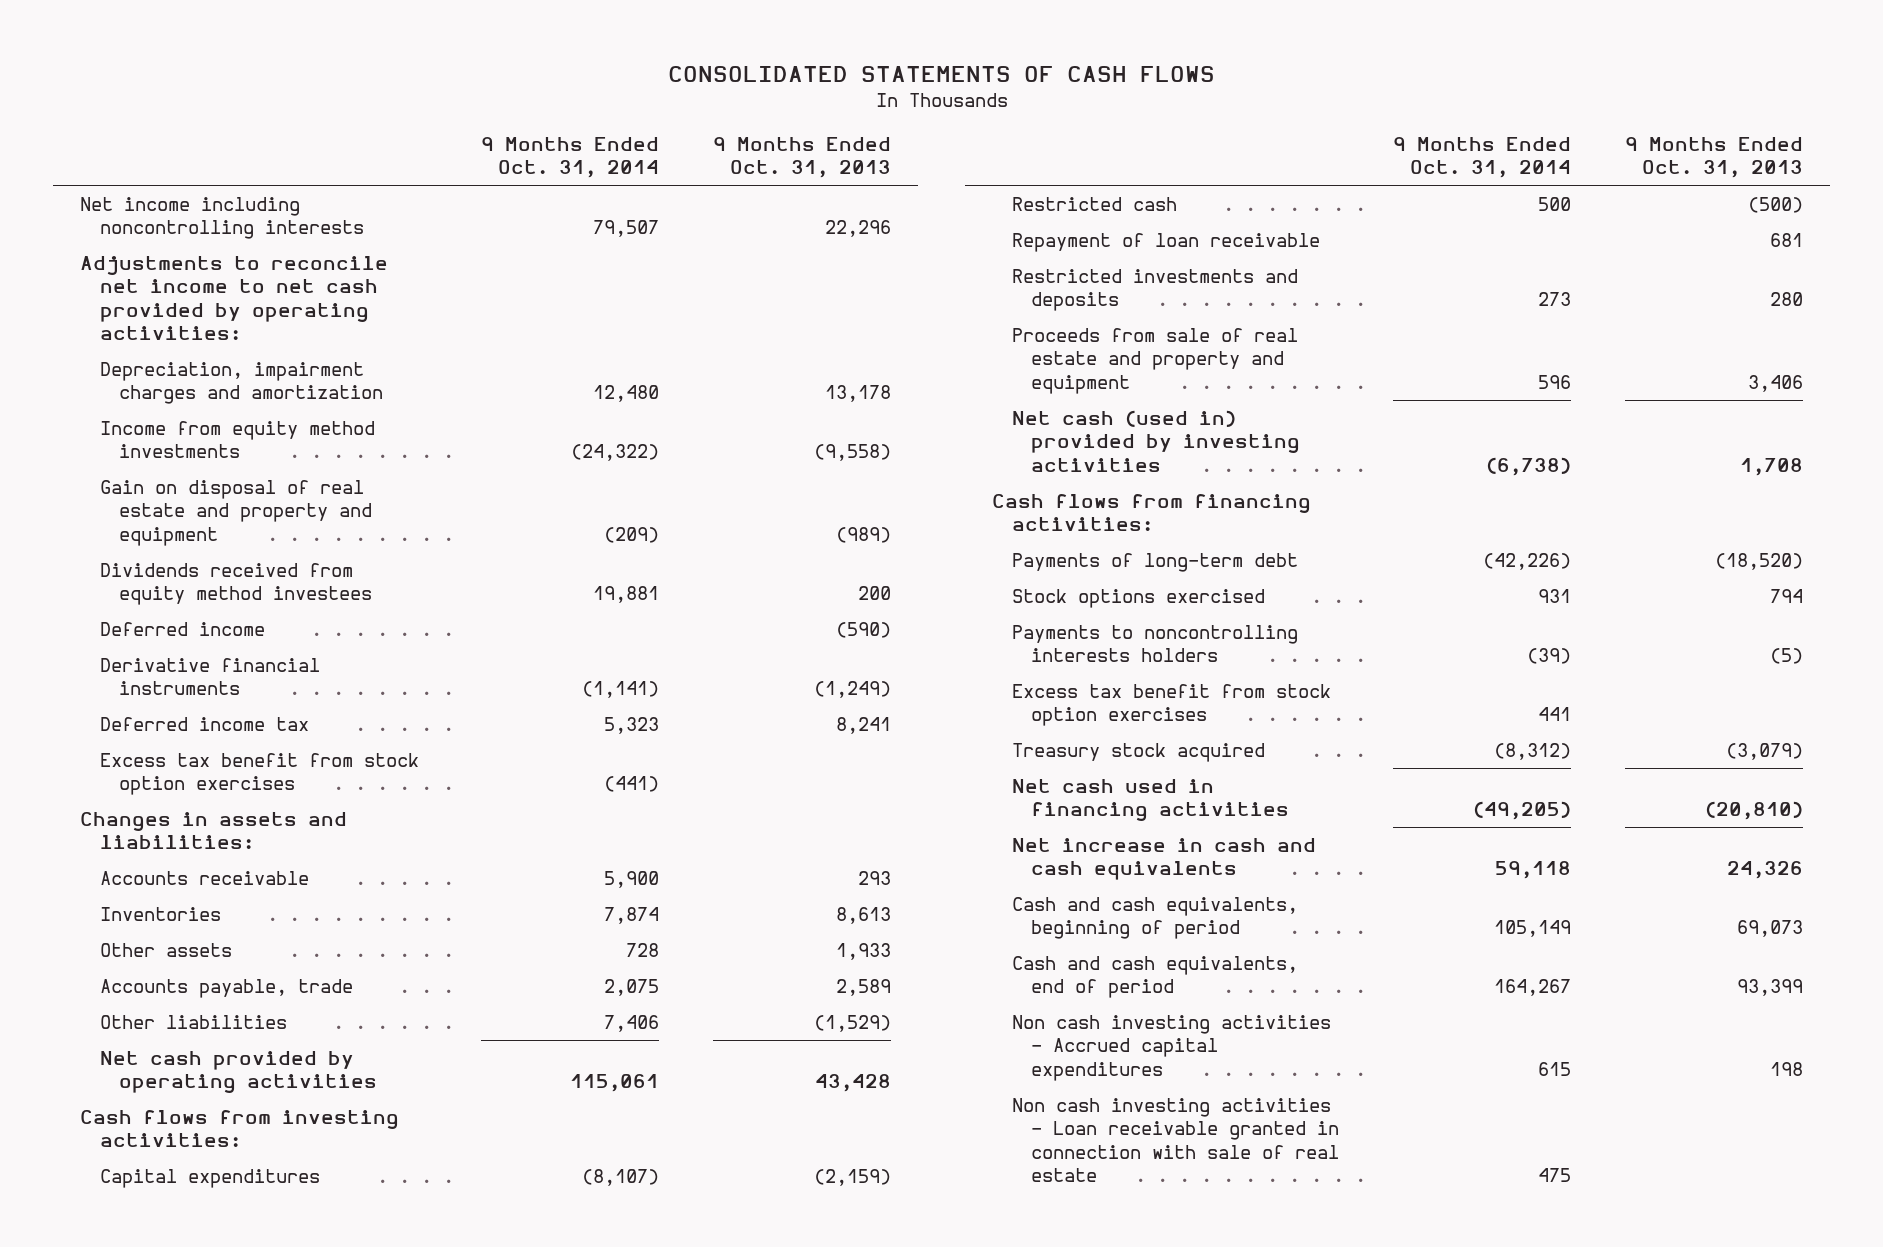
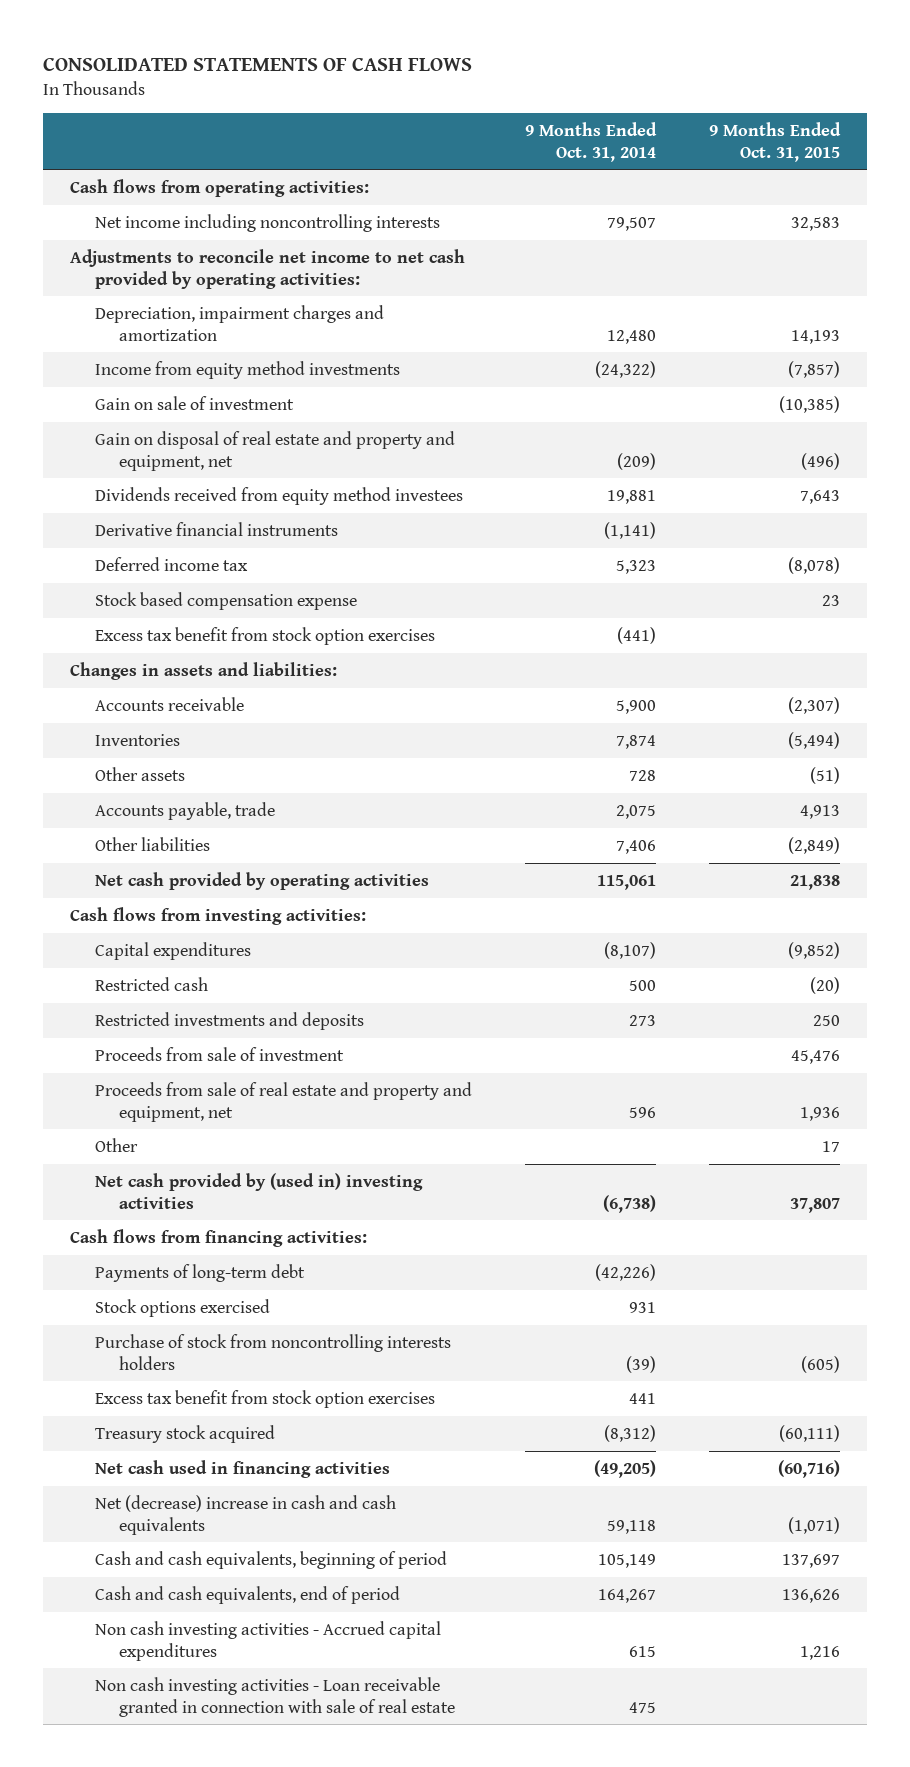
- | 9 Months Ended Oct. 31, 2014 | 9 Months Ended Oct. 31, 2013
+ | 9 Months Ended Oct. 31, 2014 | 9 Months Ended Oct. 31, 2015
+ Cash flows from operating activities:
- Gain on disposal of real estate and property and equipment | (209) | (989)
+ Gain on sale of investment | | (10,385)
+ Gain on disposal of real estate and property and equipment, net | (209) | (496)
- Deferred income | | (590)
+ Stock based compensation expense | | 23
- Repayment of loan receivable | | 681
- Proceeds from sale of real estate and property and equipment | 596 | 3,406
- Net cash (used in) provided by investing activities | (6,738) | 1,708
+ Proceeds from sale of investment | | 45,476
+ Proceeds from sale of real estate and property and equipment, net | 596 | 1,936
+ Other | | 17
+ Net cash provided by (used in) investing activities | (6,738) | 37,807
- Payments to noncontrolling interests holders | (39) | (5)
+ Purchase of stock from noncontrolling interests holders | (39) | (605)
- Net increase in cash and cash equivalents | 59,118 | 24,326
+ Net (decrease) increase in cash and cash equivalents | 59,118 | (1,071)

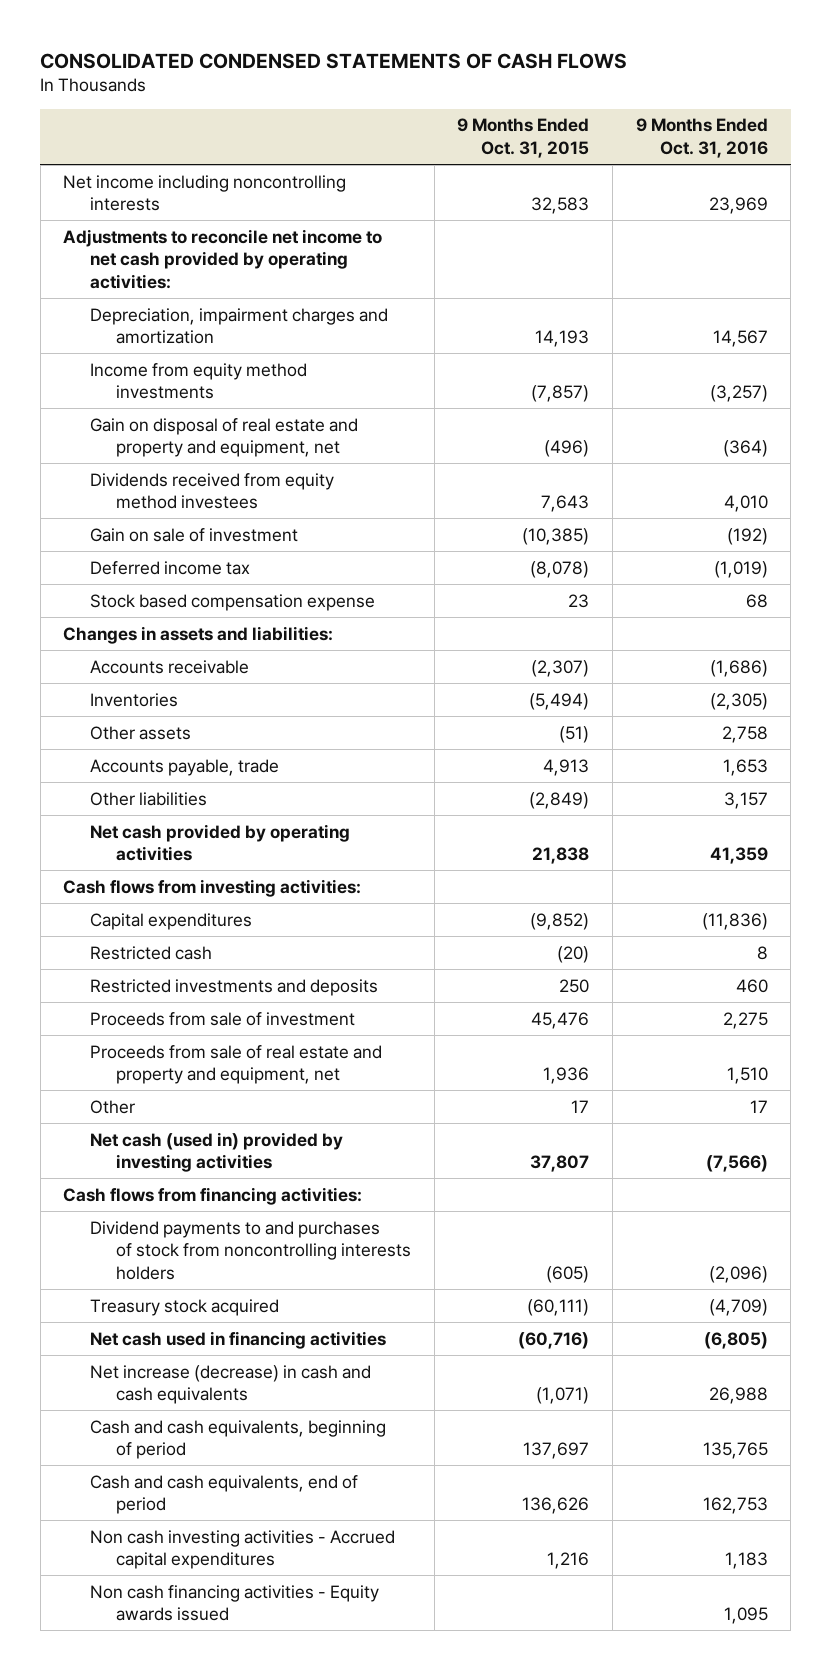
- CONSOLIDATED STATEMENTS OF CASH FLOWS
+ CONSOLIDATED CONDENSED STATEMENTS OF CASH FLOWS
- | 9 Months Ended Oct. 31, 2014 | 9 Months Ended Oct. 31, 2015
+ | 9 Months Ended Oct. 31, 2015 | 9 Months Ended Oct. 31, 2016
- Cash flows from operating activities:
- Derivative financial instruments | (1,141) |
moved down: Gain on sale of investment | (10,385) | (192)
- Excess tax benefit from stock option exercises | (441) |
- Net cash provided by (used in) investing activities | (6,738) | 37,807
+ Net cash (used in) provided by investing activities | 37,807 | (7,566)
- Payments of long-term debt | (42,226) |
- Stock options exercised | 931 |
- Purchase of stock from noncontrolling interests holders | (39) | (605)
- Excess tax benefit from stock option exercises | 441 |
+ Dividend payments to and purchases of stock from noncontrolling interests holders | (605) | (2,096)
- Net (decrease) increase in cash and cash equivalents | 59,118 | (1,071)
+ Net increase (decrease) in cash and cash equivalents | (1,071) | 26,988
- Non cash investing activities - Loan receivable granted in connection with sale of real estate | 475 |
+ Non cash financing activities - Equity awards issued | | 1,095

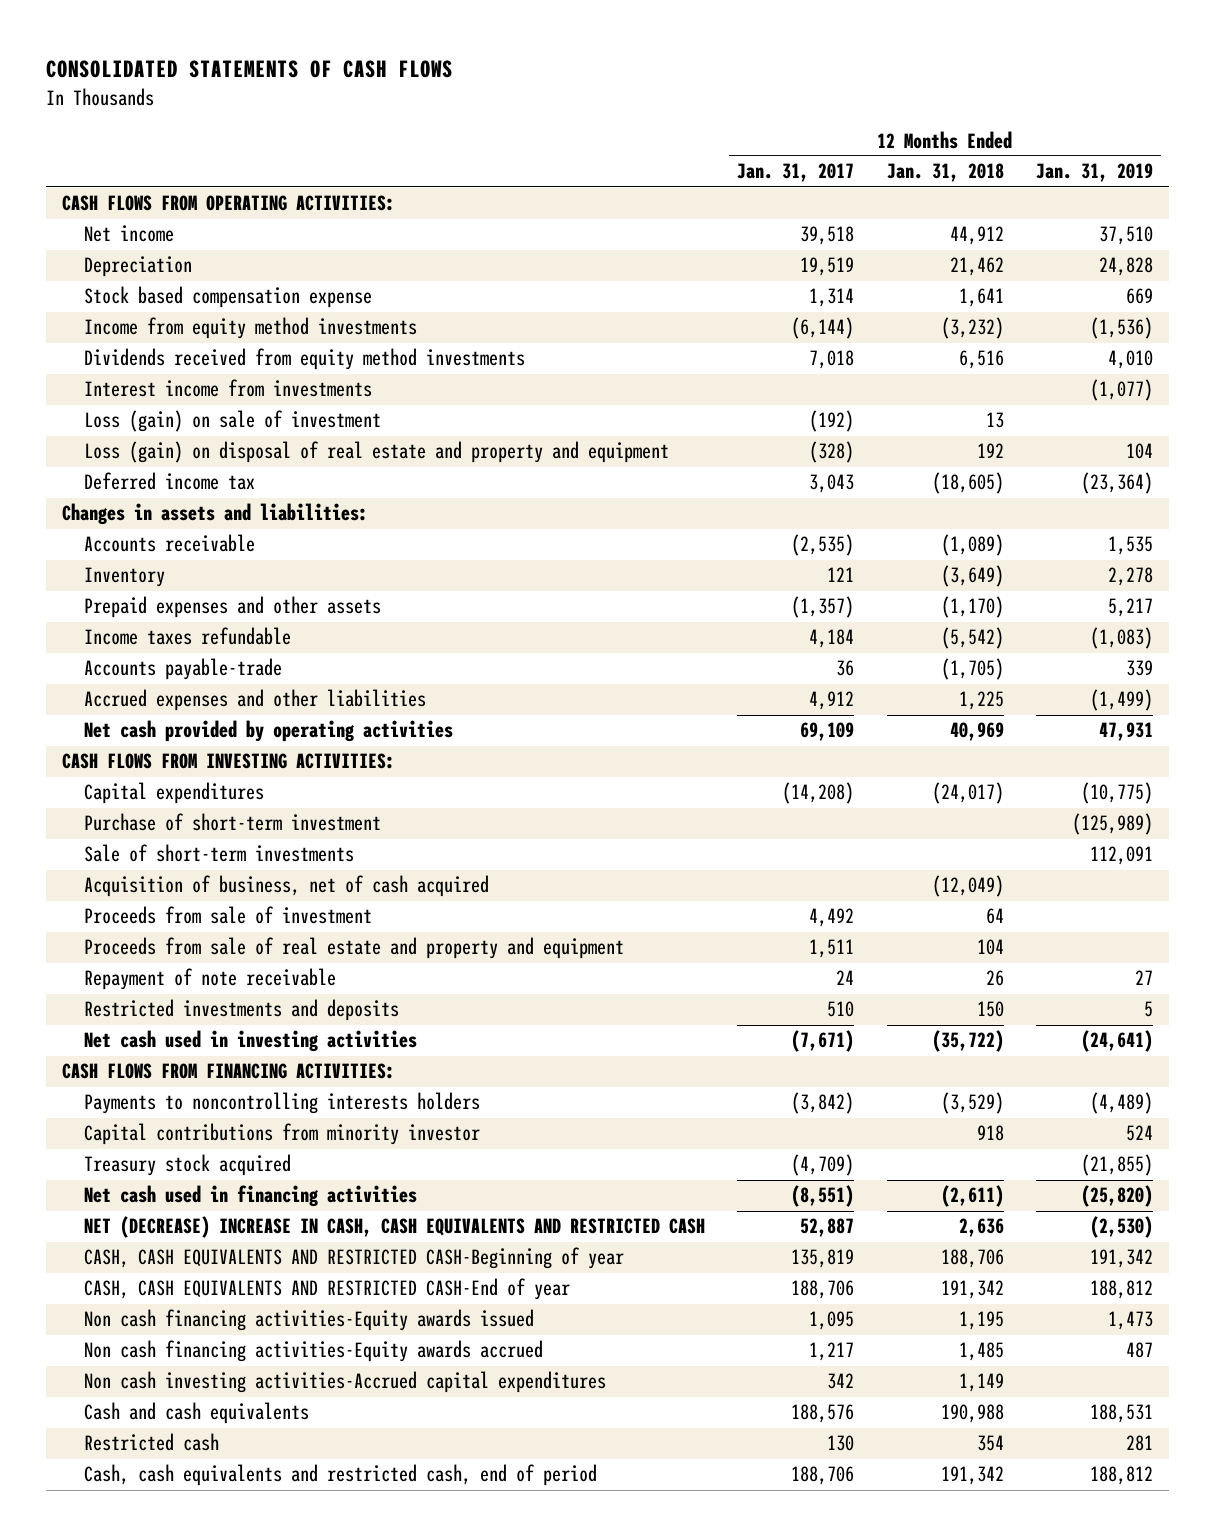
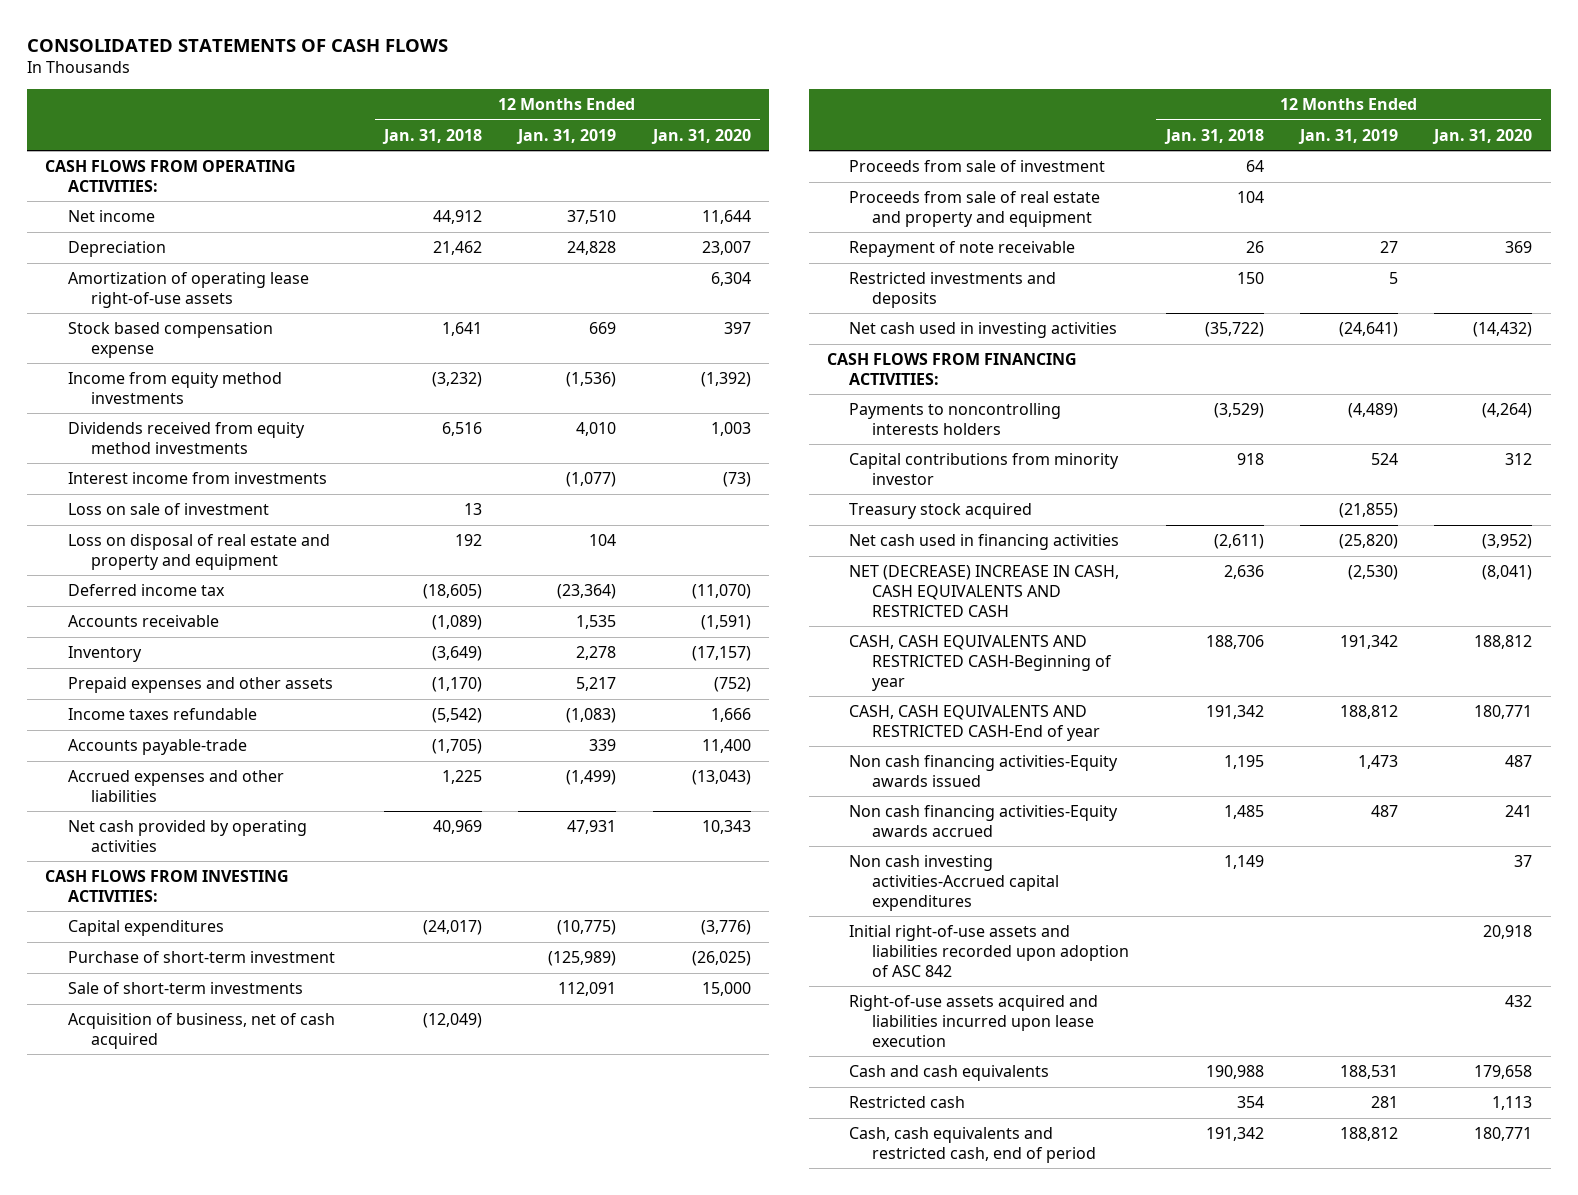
- | 12 Months Ended Jan. 31, 2017 | 12 Months Ended Jan. 31, 2018 | 12 Months Ended Jan. 31, 2019
+ | 12 Months Ended Jan. 31, 2018 | 12 Months Ended Jan. 31, 2019 | 12 Months Ended Jan. 31, 2020
+ Amortization of operating lease right-of-use assets | | | 6,304
- Loss (gain) on sale of investment | (192) | 13 |
- Loss (gain) on disposal of real estate and property and equipment | (328) | 192 | 104
+ Loss on sale of investment | 13 | |
+ Loss on disposal of real estate and property and equipment | 192 | 104 |
- Changes in assets and liabilities:
+ Initial right-of-use assets and liabilities recorded upon adoption of ASC 842 | | | 20,918
+ Right-of-use assets acquired and liabilities incurred upon lease execution | | | 432

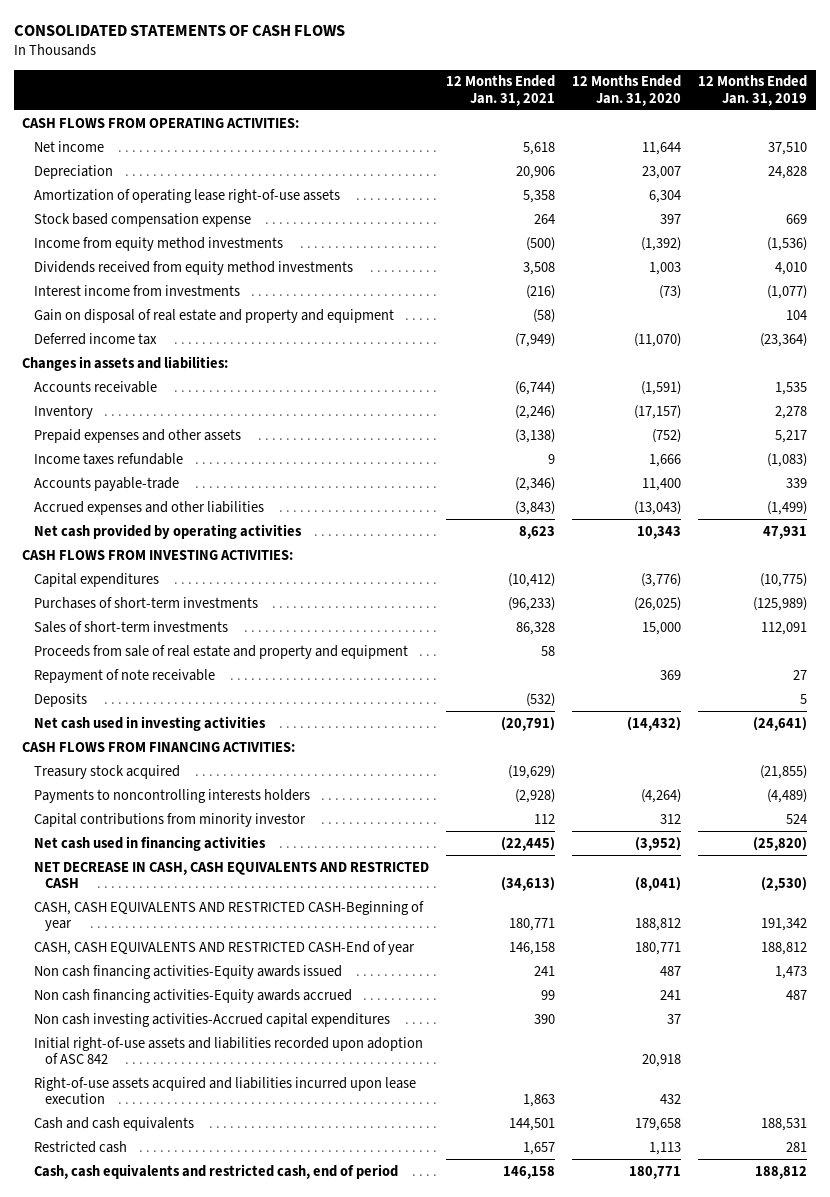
- | 12 Months Ended Jan. 31, 2018 | 12 Months Ended Jan. 31, 2019 | 12 Months Ended Jan. 31, 2020
+ | 12 Months Ended Jan. 31, 2021 | 12 Months Ended Jan. 31, 2020 | 12 Months Ended Jan. 31, 2019
- Loss on sale of investment | 13 | |
- Loss on disposal of real estate and property and equipment | 192 | 104 |
+ Gain on disposal of real estate and property and equipment | (58) | | 104
+ Changes in assets and liabilities:
- Purchase of short-term investment | | (125,989) | (26,025)
- Sale of short-term investments | | 112,091 | 15,000
- Acquisition of business, net of cash acquired | (12,049) | |
- Proceeds from sale of investment | 64 | |
+ Purchases of short-term investments | (96,233) | (26,025) | (125,989)
+ Sales of short-term investments | 86,328 | 15,000 | 112,091
- Restricted investments and deposits | 150 | 5 |
+ Deposits | (532) | | 5
moved up: Treasury stock acquired | (19,629) | | (21,855)
- NET (DECREASE) INCREASE IN CASH, CASH EQUIVALENTS AND RESTRICTED CASH | 2,636 | (2,530) | (8,041)
+ NET DECREASE IN CASH, CASH EQUIVALENTS AND RESTRICTED CASH | (34,613) | (8,041) | (2,530)

